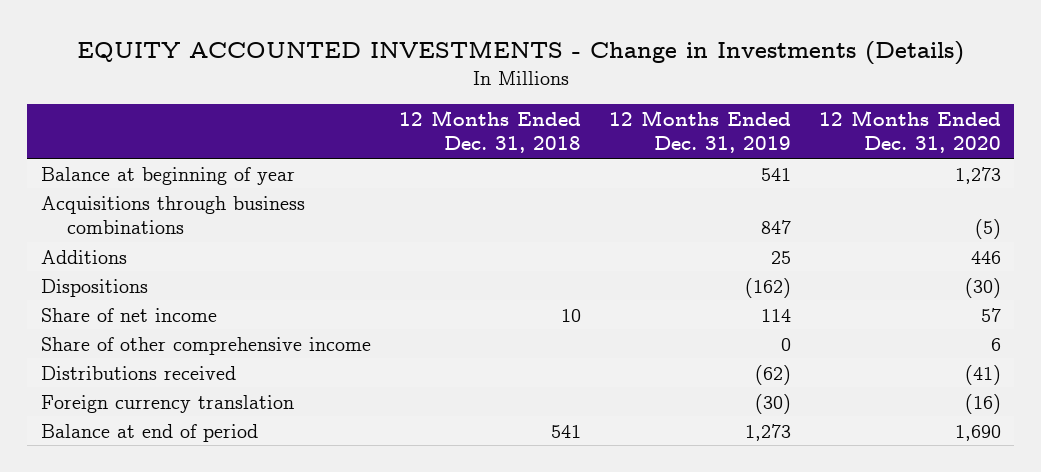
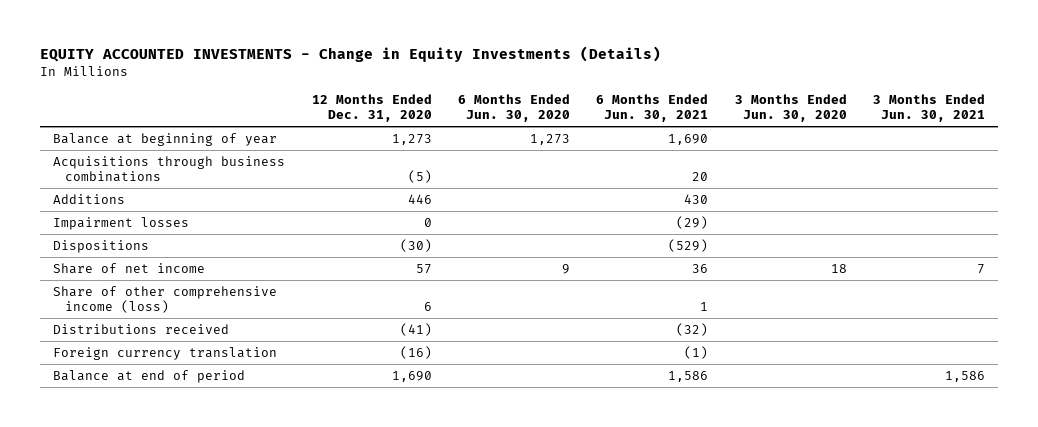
- EQUITY ACCOUNTED INVESTMENTS - Change in Investments (Details)
+ EQUITY ACCOUNTED INVESTMENTS - Change in Equity Investments (Details)
- | 12 Months Ended Dec. 31, 2018 | 12 Months Ended Dec. 31, 2019 | 12 Months Ended Dec. 31, 2020
+ | 12 Months Ended Dec. 31, 2020 | 6 Months Ended Jun. 30, 2020 | 6 Months Ended Jun. 30, 2021 | 3 Months Ended Jun. 30, 2020 | 3 Months Ended Jun. 30, 2021
+ Impairment losses | 0 | | (29) | |
- Share of other comprehensive income | | 0 | 6
+ Share of other comprehensive income (loss) | 6 | | 1 | |

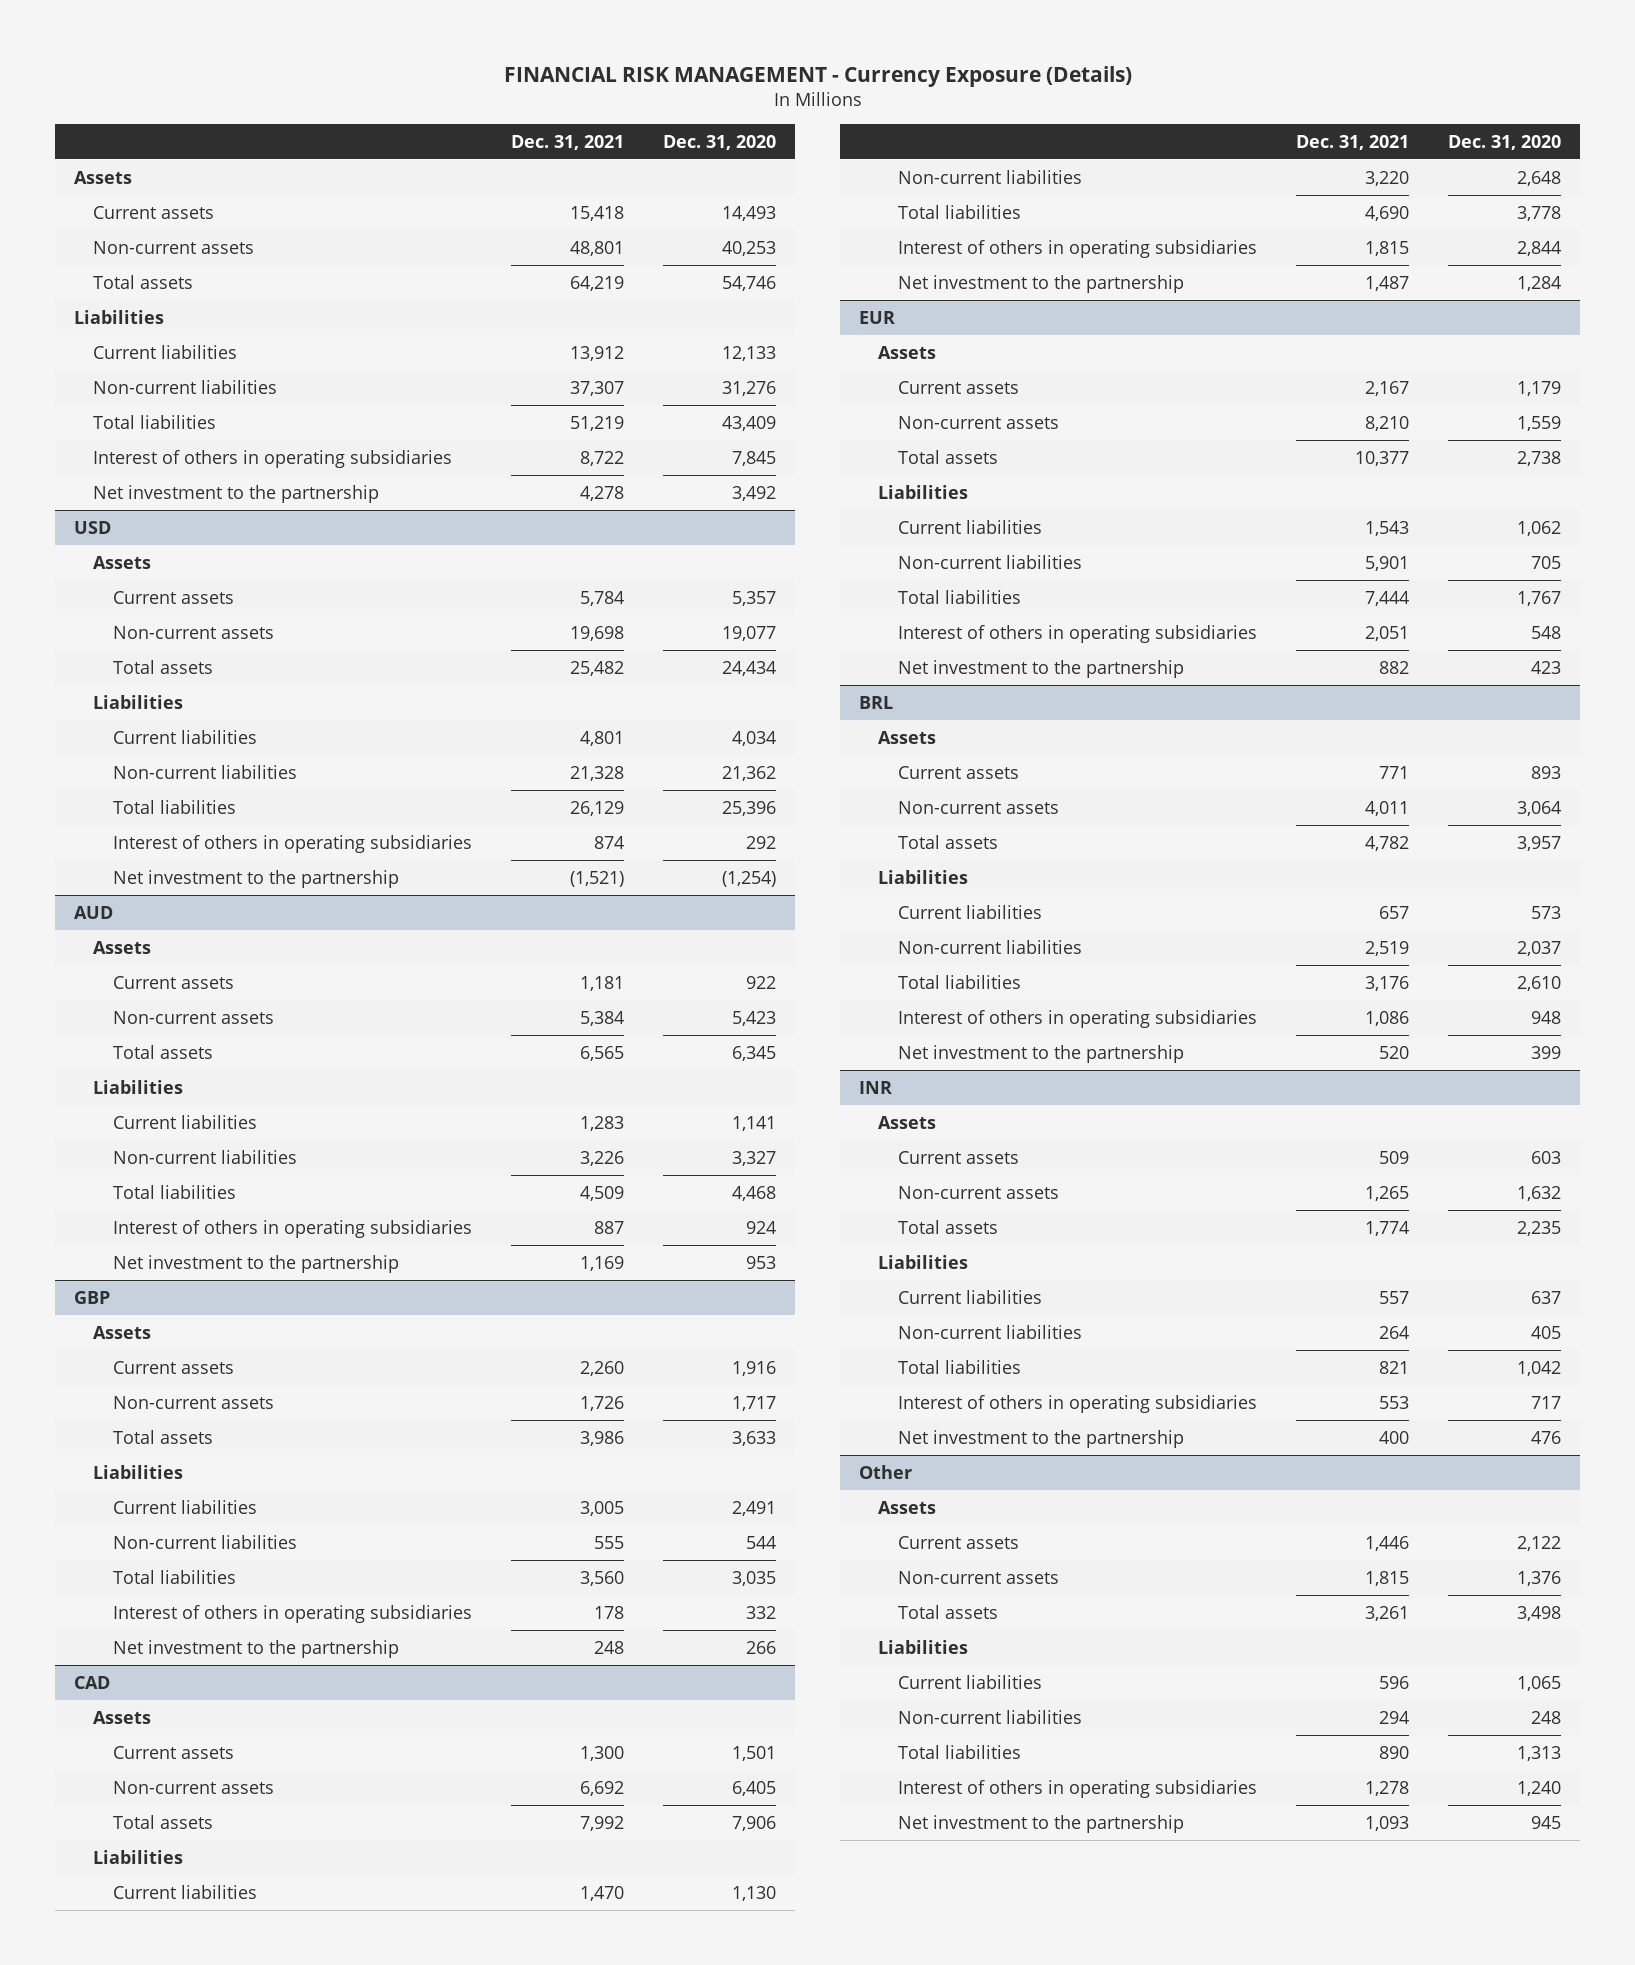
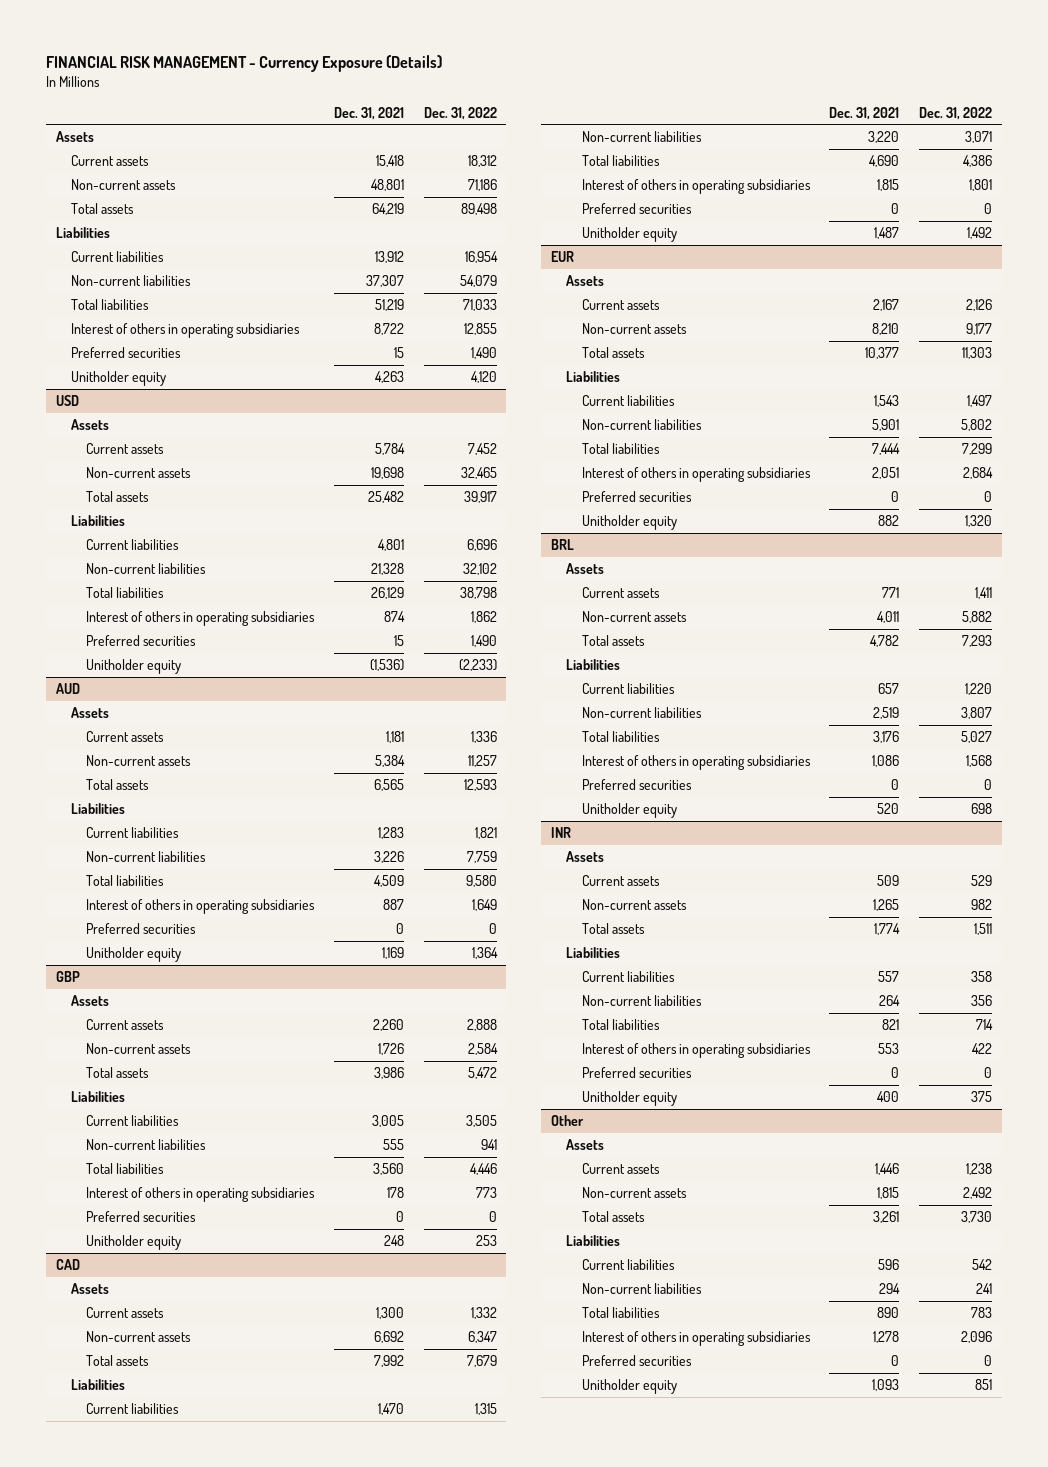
- | Dec. 31, 2021 | Dec. 31, 2020
+ | Dec. 31, 2021 | Dec. 31, 2022
- Net investment to the partnership | 4,278 | 3,492
+ Preferred securities | 15 | 1,490
+ Unitholder equity | 4,263 | 4,120
@ USD
- Net investment to the partnership | (1,521) | (1,254)
+ Preferred securities | 15 | 1,490
+ Unitholder equity | (1,536) | (2,233)
@ AUD
- Net investment to the partnership | 1,169 | 953
+ Preferred securities | 0 | 0
+ Unitholder equity | 1,169 | 1,364
@ GBP
- Net investment to the partnership | 248 | 266
+ Preferred securities | 0 | 0
+ Unitholder equity | 248 | 253
@ CAD
- Net investment to the partnership | 1,487 | 1,284
+ Preferred securities | 0 | 0
+ Unitholder equity | 1,487 | 1,492
@ EUR
- Net investment to the partnership | 882 | 423
+ Preferred securities | 0 | 0
+ Unitholder equity | 882 | 1,320
@ BRL
- Net investment to the partnership | 520 | 399
+ Preferred securities | 0 | 0
+ Unitholder equity | 520 | 698
@ INR
- Net investment to the partnership | 400 | 476
+ Preferred securities | 0 | 0
+ Unitholder equity | 400 | 375
@ Other
- Net investment to the partnership | 1,093 | 945
+ Preferred securities | 0 | 0
+ Unitholder equity | 1,093 | 851

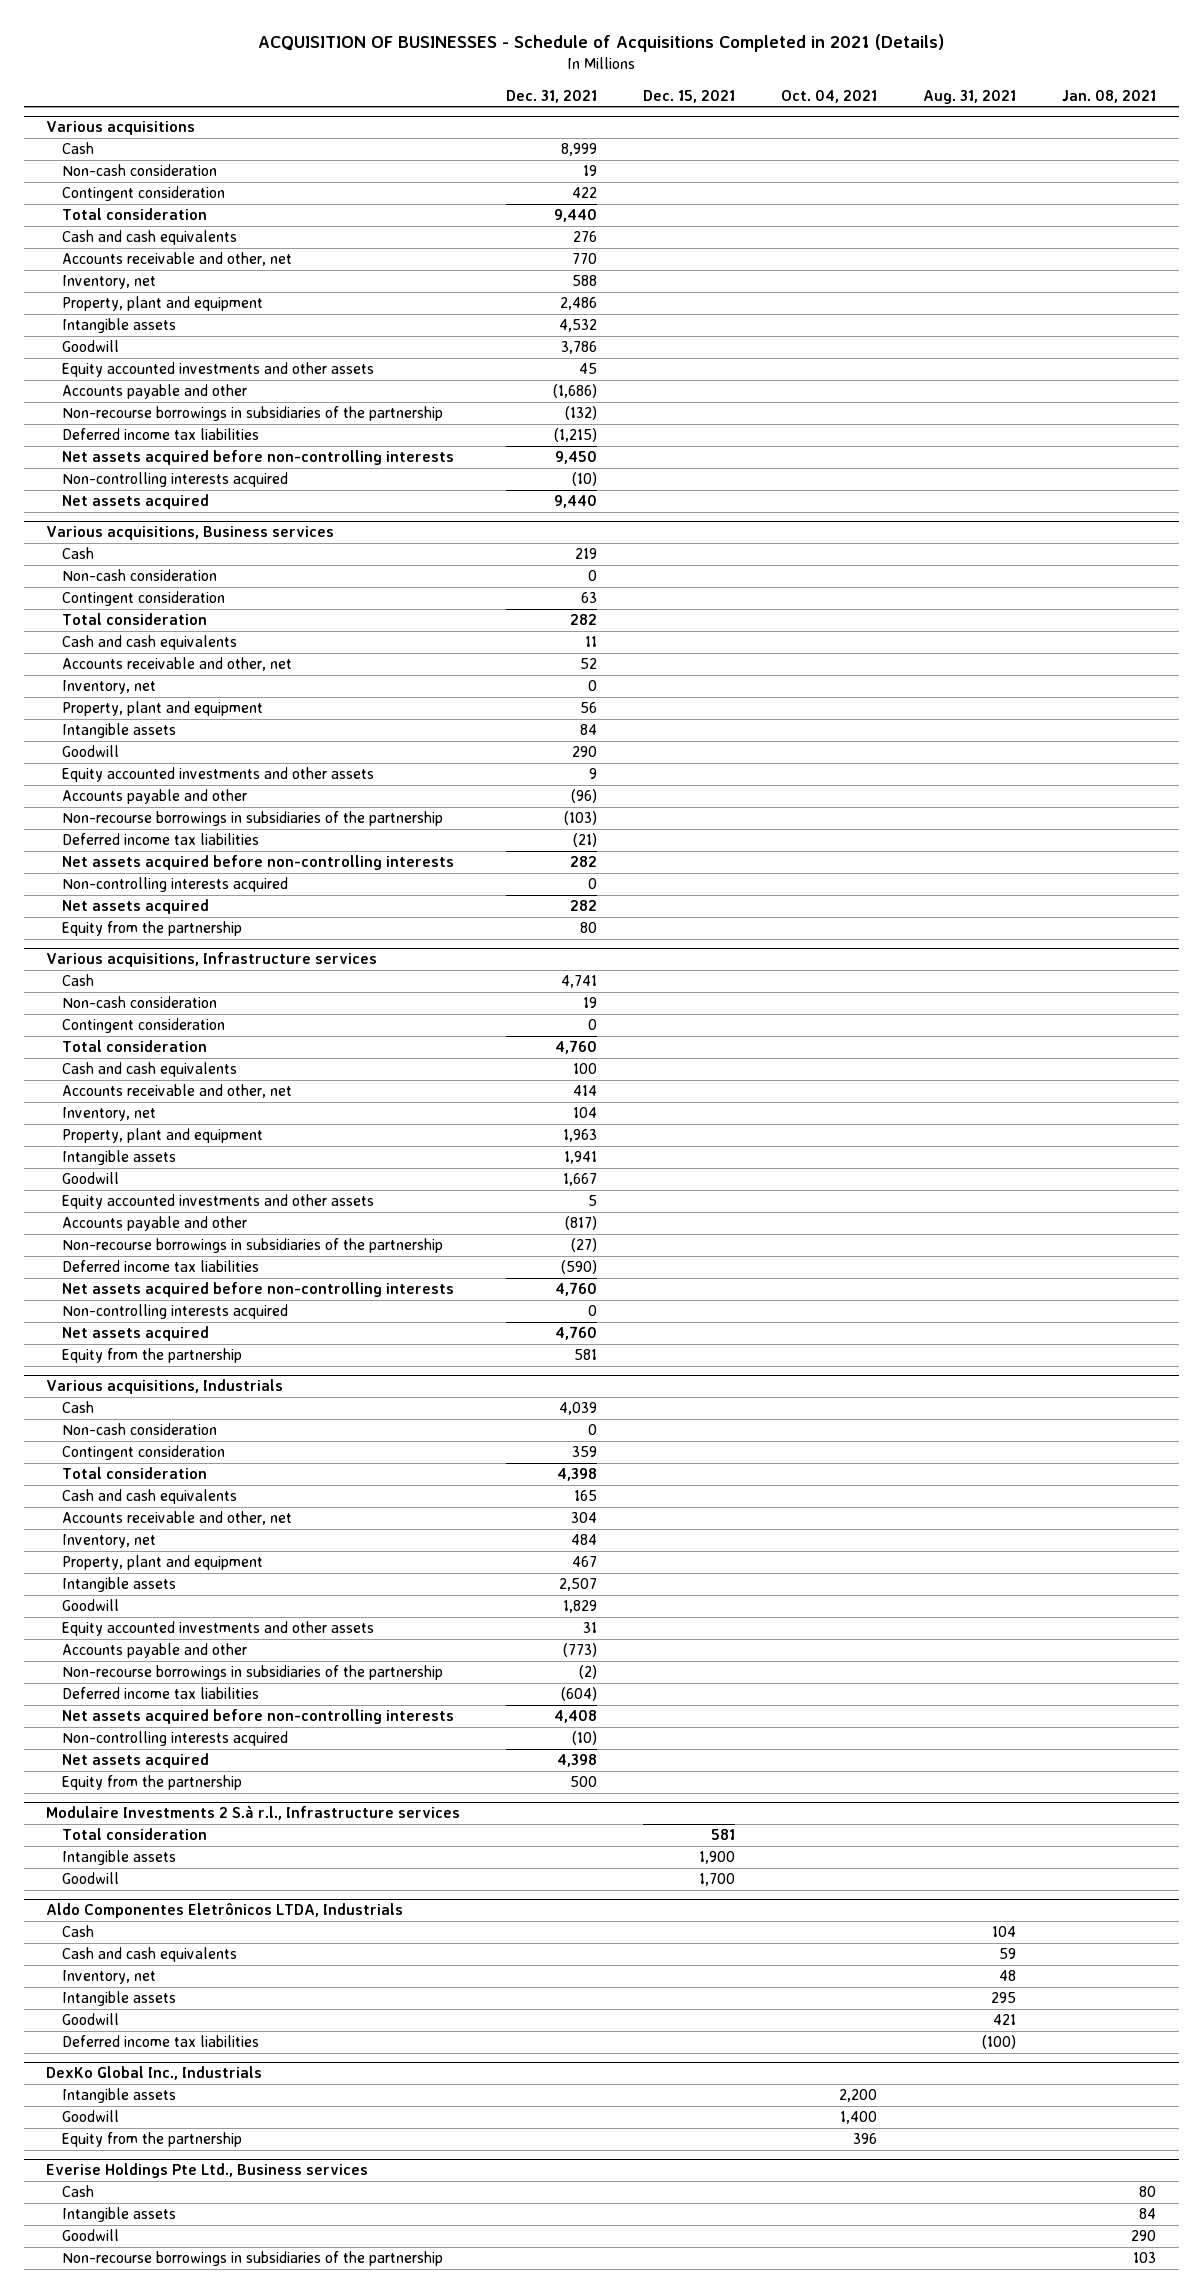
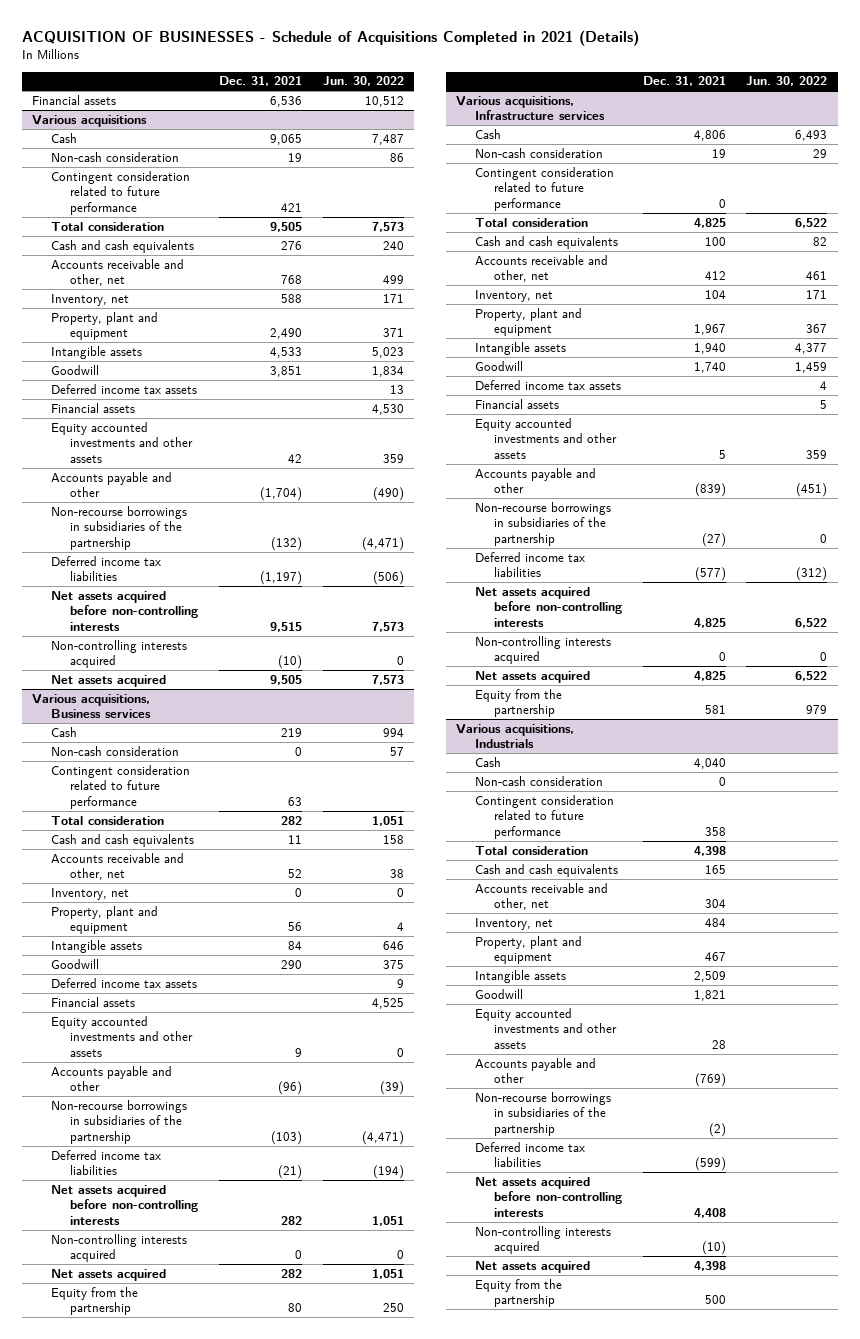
- | Dec. 31, 2021 | Dec. 15, 2021 | Oct. 04, 2021 | Aug. 31, 2021 | Jan. 08, 2021
+ | Dec. 31, 2021 | Jun. 30, 2022
+ Financial assets | 6,536 | 10,512
@ Various acquisitions
- Cash | 8,999 | | | |
+ Cash | 9,065 | 7,487
- Contingent consideration | 422 | | | |
- Total consideration | 9,440 | | | |
+ Contingent consideration related to future performance | 421 |
+ Total consideration | 9,505 | 7,573
- Accounts receivable and other, net | 770 | | | |
+ Accounts receivable and other, net | 768 | 499
- Property, plant and equipment | 2,486 | | | |
- Intangible assets | 4,532 | | | |
- Goodwill | 3,786 | | | |
- Equity accounted investments and other assets | 45 | | | |
- Accounts payable and other | (1,686) | | | |
+ Property, plant and equipment | 2,490 | 371
+ Intangible assets | 4,533 | 5,023
+ Goodwill | 3,851 | 1,834
+ Deferred income tax assets | | 13
+ Financial assets | | 4,530
+ Equity accounted investments and other assets | 42 | 359
+ Accounts payable and other | (1,704) | (490)
- Deferred income tax liabilities | (1,215) | | | |
- Net assets acquired before non-controlling interests | 9,450 | | | |
+ Deferred income tax liabilities | (1,197) | (506)
+ Net assets acquired before non-controlling interests | 9,515 | 7,573
- Net assets acquired | 9,440 | | | |
+ Net assets acquired | 9,505 | 7,573
@ Various acquisitions, Business services
- Contingent consideration | 63 | | | |
+ Contingent consideration related to future performance | 63 |
+ Deferred income tax assets | | 9
+ Financial assets | | 4,525
@ Various acquisitions, Infrastructure services
- Cash | 4,741 | | | |
+ Cash | 4,806 | 6,493
- Contingent consideration | 0 | | | |
- Total consideration | 4,760 | | | |
+ Contingent consideration related to future performance | 0 |
+ Total consideration | 4,825 | 6,522
- Accounts receivable and other, net | 414 | | | |
+ Accounts receivable and other, net | 412 | 461
- Property, plant and equipment | 1,963 | | | |
- Intangible assets | 1,941 | | | |
- Goodwill | 1,667 | | | |
+ Property, plant and equipment | 1,967 | 367
+ Intangible assets | 1,940 | 4,377
+ Goodwill | 1,740 | 1,459
+ Deferred income tax assets | | 4
+ Financial assets | | 5
- Accounts payable and other | (817) | | | |
+ Accounts payable and other | (839) | (451)
- Deferred income tax liabilities | (590) | | | |
- Net assets acquired before non-controlling interests | 4,760 | | | |
+ Deferred income tax liabilities | (577) | (312)
+ Net assets acquired before non-controlling interests | 4,825 | 6,522
- Net assets acquired | 4,760 | | | |
+ Net assets acquired | 4,825 | 6,522
@ Various acquisitions, Industrials
- Cash | 4,039 | | | |
+ Cash | 4,040 |
- Contingent consideration | 359 | | | |
+ Contingent consideration related to future performance | 358 |
- Intangible assets | 2,507 | | | |
- Goodwill | 1,829 | | | |
- Equity accounted investments and other assets | 31 | | | |
- Accounts payable and other | (773) | | | |
+ Intangible assets | 2,509 |
+ Goodwill | 1,821 |
+ Equity accounted investments and other assets | 28 |
+ Accounts payable and other | (769) |
- Deferred income tax liabilities | (604) | | | |
+ Deferred income tax liabilities | (599) |
- Modulaire Investments 2 S.à r.l., Infrastructure services
- Total consideration | | 581 | | |
- Intangible assets | | 1,900 | | |
- Goodwill | | 1,700 | | |
- Aldo Componentes Eletrônicos LTDA, Industrials
- Cash | | | | 104 |
- Cash and cash equivalents | | | | 59 |
- Inventory, net | | | | 48 |
- Intangible assets | | | | 295 |
- Goodwill | | | | 421 |
- Deferred income tax liabilities | | | | (100) |
- DexKo Global Inc., Industrials
- Intangible assets | | | 2,200 | |
- Goodwill | | | 1,400 | |
- Equity from the partnership | | | 396 | |
- Everise Holdings Pte Ltd., Business services
- Cash | | | | | 80
- Intangible assets | | | | | 84
- Goodwill | | | | | 290
- Non-recourse borrowings in subsidiaries of the partnership | | | | | 103

